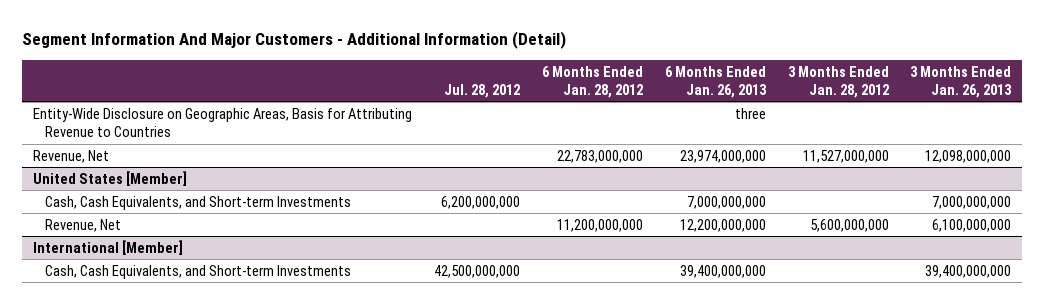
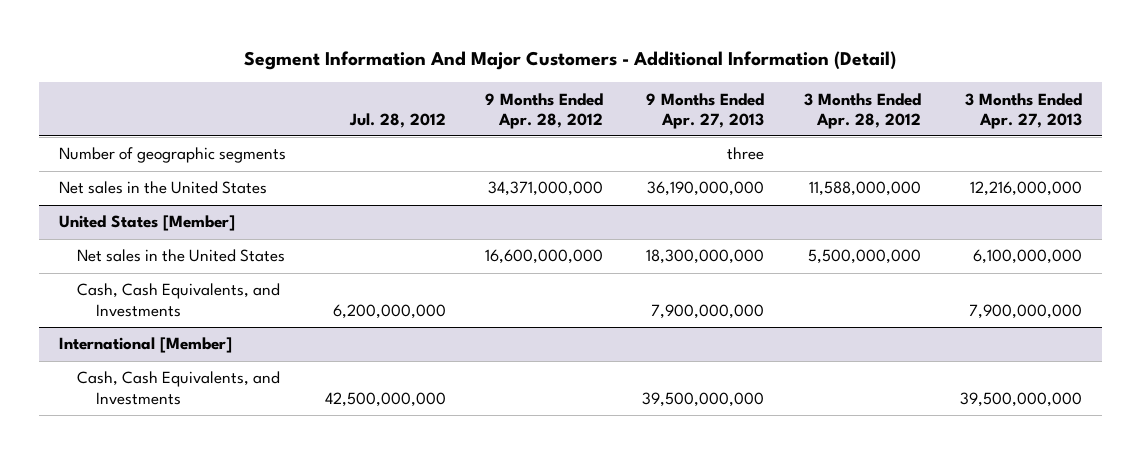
- | Jul. 28, 2012 | 6 Months Ended Jan. 28, 2012 | 6 Months Ended Jan. 26, 2013 | 3 Months Ended Jan. 28, 2012 | 3 Months Ended Jan. 26, 2013
+ | Jul. 28, 2012 | 9 Months Ended Apr. 28, 2012 | 9 Months Ended Apr. 27, 2013 | 3 Months Ended Apr. 28, 2012 | 3 Months Ended Apr. 27, 2013
- Entity-Wide Disclosure on Geographic Areas, Basis for Attributing Revenue to Countries | | | three | |
- Revenue, Net | | 22,783,000,000 | 23,974,000,000 | 11,527,000,000 | 12,098,000,000
+ Number of geographic segments | | | three | |
+ Net sales in the United States | | 34,371,000,000 | 36,190,000,000 | 11,588,000,000 | 12,216,000,000
@ United States [Member]
- Cash, Cash Equivalents, and Short-term Investments | 6,200,000,000 | | 7,000,000,000 | | 7,000,000,000
- Revenue, Net | | 11,200,000,000 | 12,200,000,000 | 5,600,000,000 | 6,100,000,000
+ Net sales in the United States | | 16,600,000,000 | 18,300,000,000 | 5,500,000,000 | 6,100,000,000
+ Cash, Cash Equivalents, and Investments | 6,200,000,000 | | 7,900,000,000 | | 7,900,000,000
@ International [Member]
- Cash, Cash Equivalents, and Short-term Investments | 42,500,000,000 | | 39,400,000,000 | | 39,400,000,000
+ Cash, Cash Equivalents, and Investments | 42,500,000,000 | | 39,500,000,000 | | 39,500,000,000

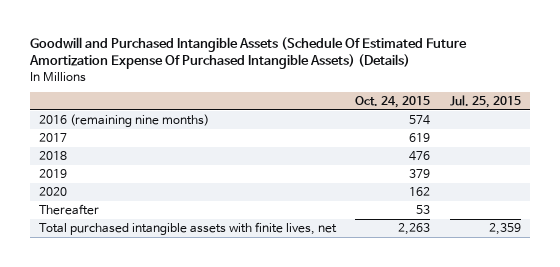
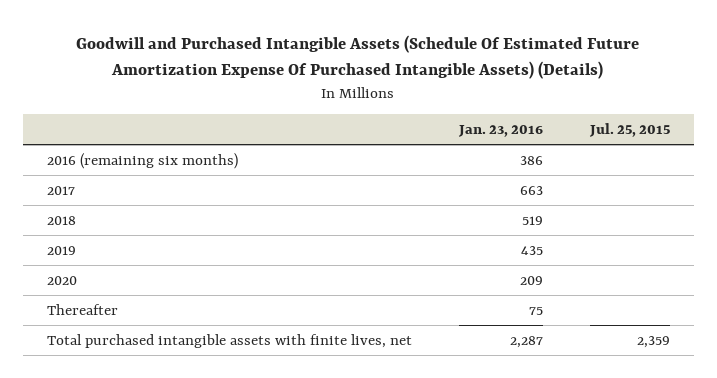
- | Oct. 24, 2015 | Jul. 25, 2015
+ | Jan. 23, 2016 | Jul. 25, 2015
- 2016 (remaining nine months) | 574 |
+ 2016 (remaining six months) | 386 |

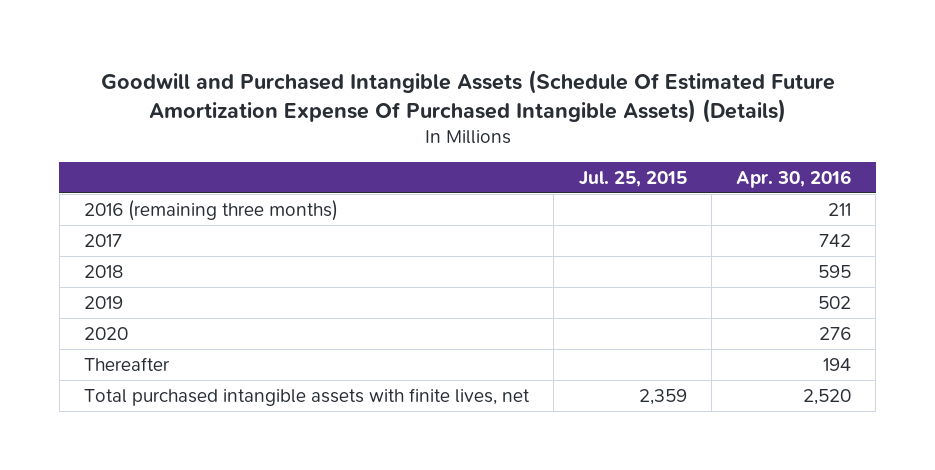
- | Jan. 23, 2016 | Jul. 25, 2015
+ | Jul. 25, 2015 | Apr. 30, 2016
- 2016 (remaining six months) | 386 |
+ 2016 (remaining three months) | | 211

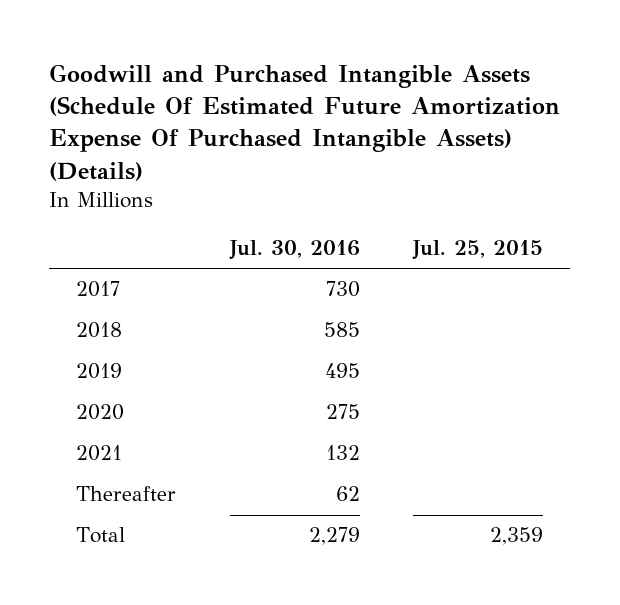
- | Jul. 25, 2015 | Apr. 30, 2016
+ | Jul. 30, 2016 | Jul. 25, 2015
- 2016 (remaining three months) | | 211
+ 2021 | 132 |
- Total purchased intangible assets with finite lives, net | 2,359 | 2,520
+ Total | 2,279 | 2,359

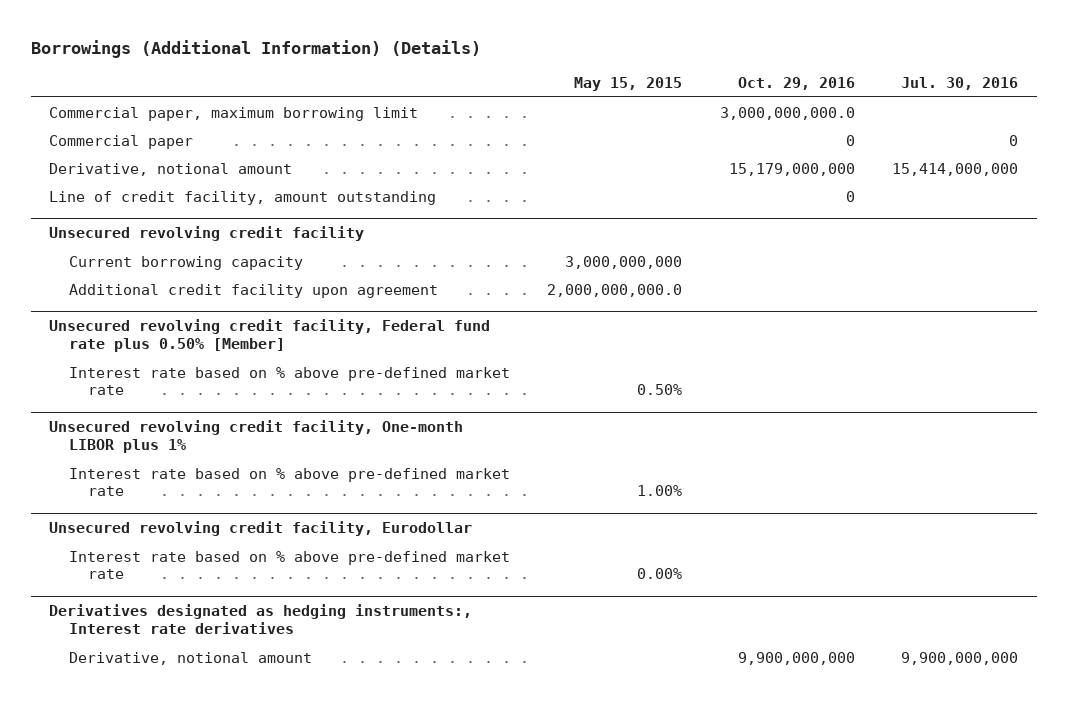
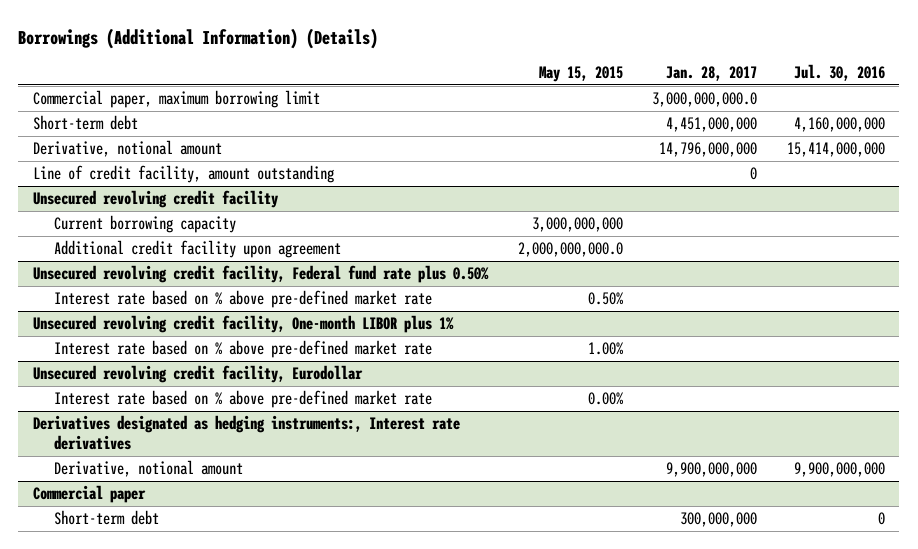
- | May 15, 2015 | Oct. 29, 2016 | Jul. 30, 2016
+ | May 15, 2015 | Jan. 28, 2017 | Jul. 30, 2016
- Commercial paper | | 0 | 0
+ Short-term debt | | 4,451,000,000 | 4,160,000,000
- Unsecured revolving credit facility, Federal fund rate plus 0.50% [Member]
+ Unsecured revolving credit facility, Federal fund rate plus 0.50%
+ Commercial paper
+ Short-term debt | | 300,000,000 | 0

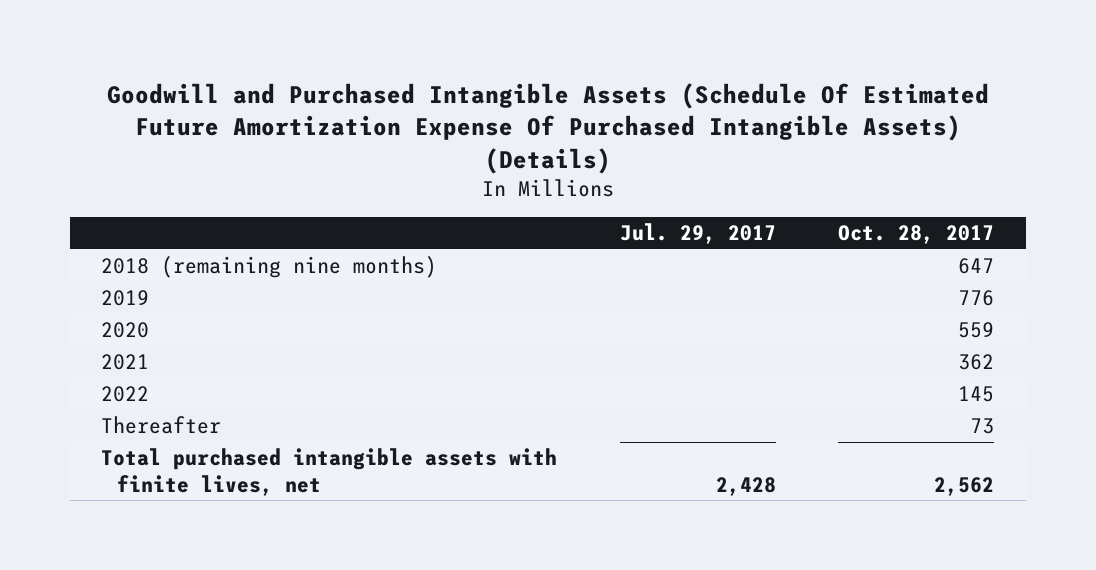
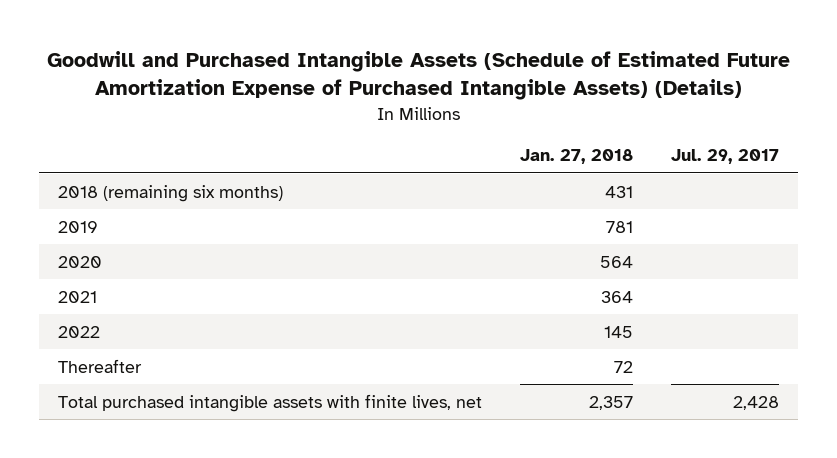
- Goodwill and Purchased Intangible Assets (Schedule Of Estimated Future Amortization Expense Of Purchased Intangible Assets) (Details)
+ Goodwill and Purchased Intangible Assets (Schedule of Estimated Future Amortization Expense of Purchased Intangible Assets) (Details)
- | Jul. 29, 2017 | Oct. 28, 2017
+ | Jan. 27, 2018 | Jul. 29, 2017
- 2018 (remaining nine months) | | 647
+ 2018 (remaining six months) | 431 |

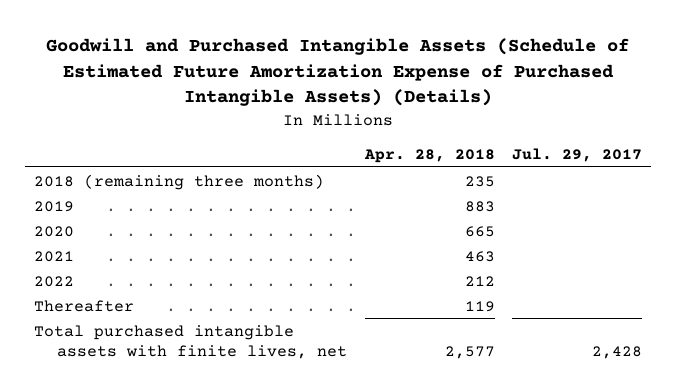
- | Jan. 27, 2018 | Jul. 29, 2017
+ | Apr. 28, 2018 | Jul. 29, 2017
- 2018 (remaining six months) | 431 |
+ 2018 (remaining three months) | 235 |

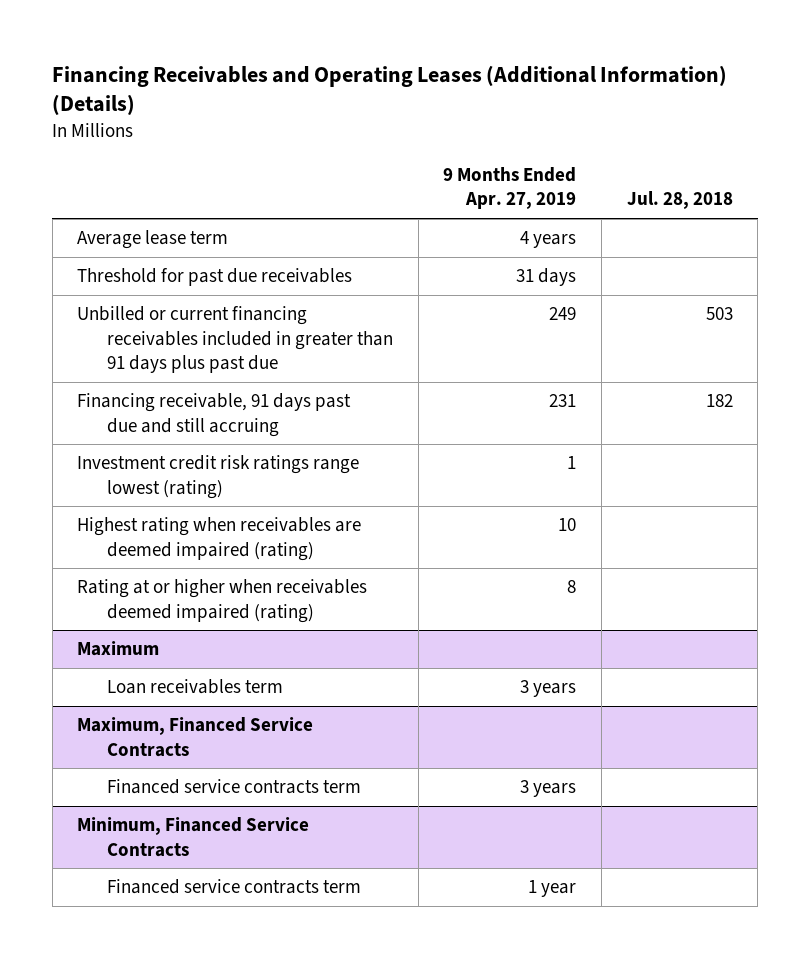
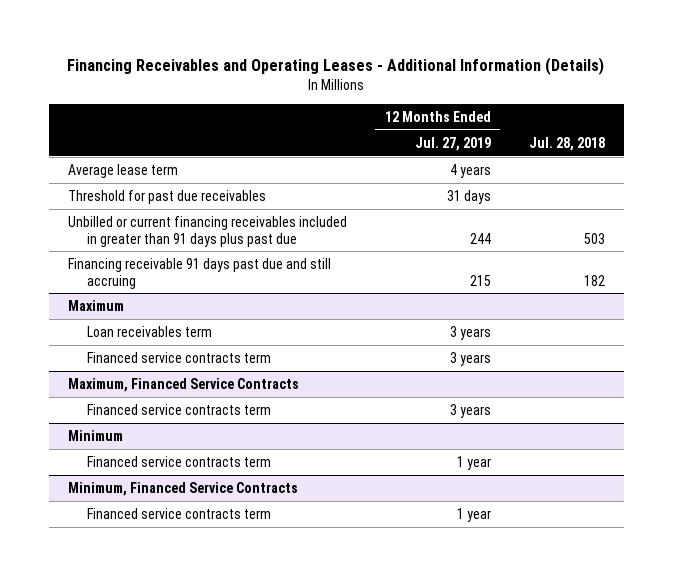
- Financing Receivables and Operating Leases (Additional Information) (Details)
+ Financing Receivables and Operating Leases - Additional Information (Details)
- | 9 Months Ended Apr. 27, 2019 | Jul. 28, 2018
+ | 12 Months Ended Jul. 27, 2019 | Jul. 28, 2018
- Financing receivable, 91 days past due and still accruing | 231 | 182
- Investment credit risk ratings range lowest (rating) | 1 |
- Highest rating when receivables are deemed impaired (rating) | 10 |
- Rating at or higher when receivables deemed impaired (rating) | 8 |
+ Financing receivable 91 days past due and still accruing | 215 | 182
@ Maximum
+ Financed service contracts term | 3 years |
+ Minimum
+ Financed service contracts term | 1 year |

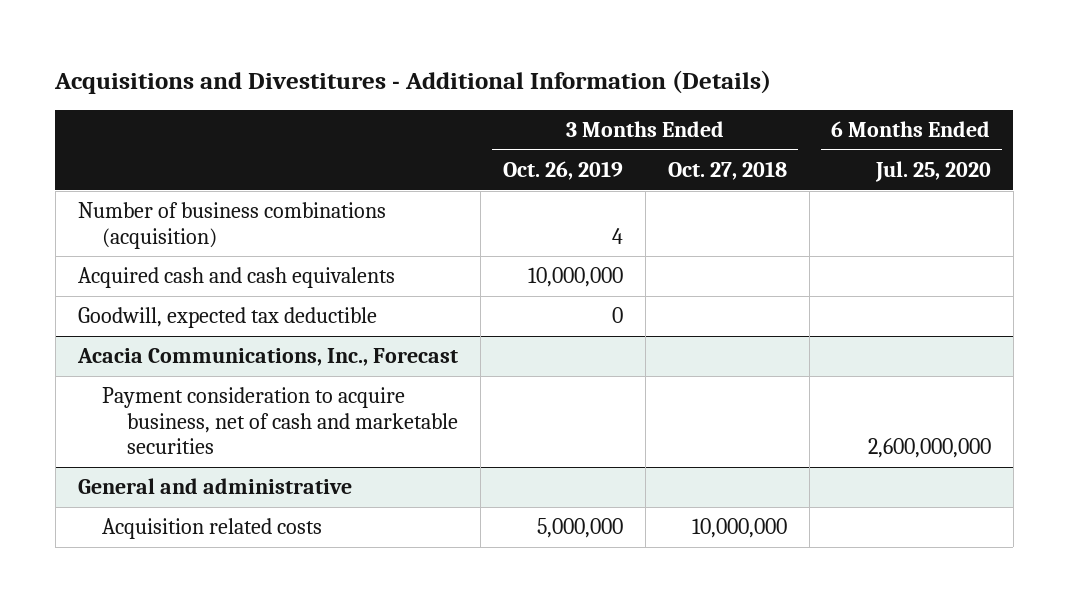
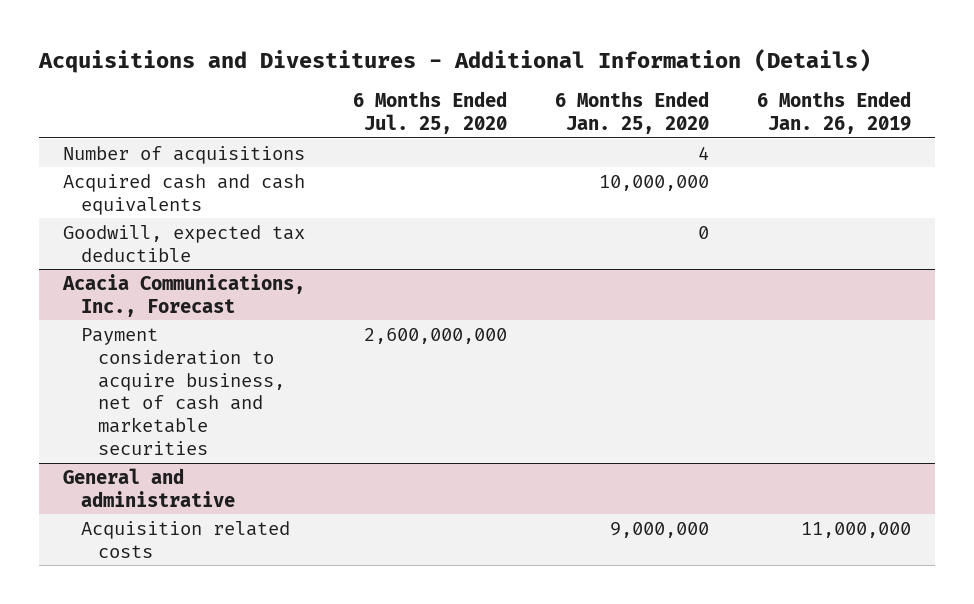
- | 3 Months Ended Oct. 26, 2019 | 3 Months Ended Oct. 27, 2018 | 6 Months Ended Jul. 25, 2020
+ | 6 Months Ended Jul. 25, 2020 | 6 Months Ended Jan. 25, 2020 | 6 Months Ended Jan. 26, 2019
- Number of business combinations (acquisition) | 4 | |
+ Number of acquisitions | | 4 |

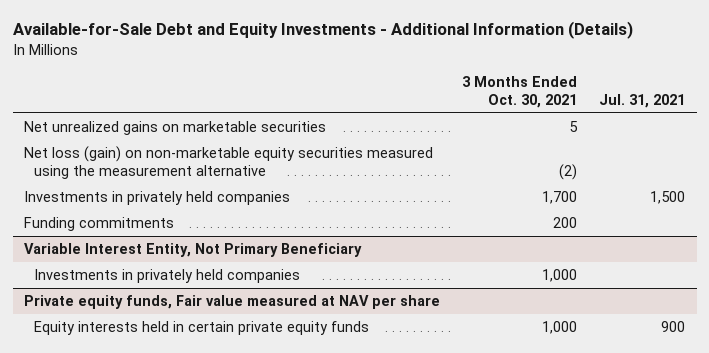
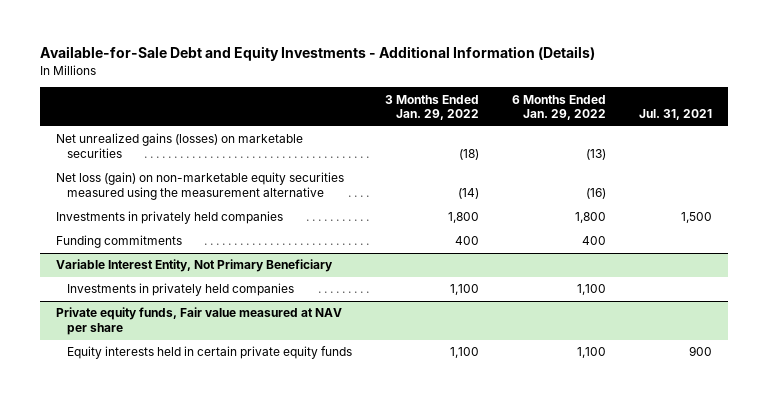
- | 3 Months Ended Oct. 30, 2021 | Jul. 31, 2021
+ | 3 Months Ended Jan. 29, 2022 | 6 Months Ended Jan. 29, 2022 | Jul. 31, 2021
- Net unrealized gains on marketable securities | 5 |
+ Net unrealized gains (losses) on marketable securities | (18) | (13) |

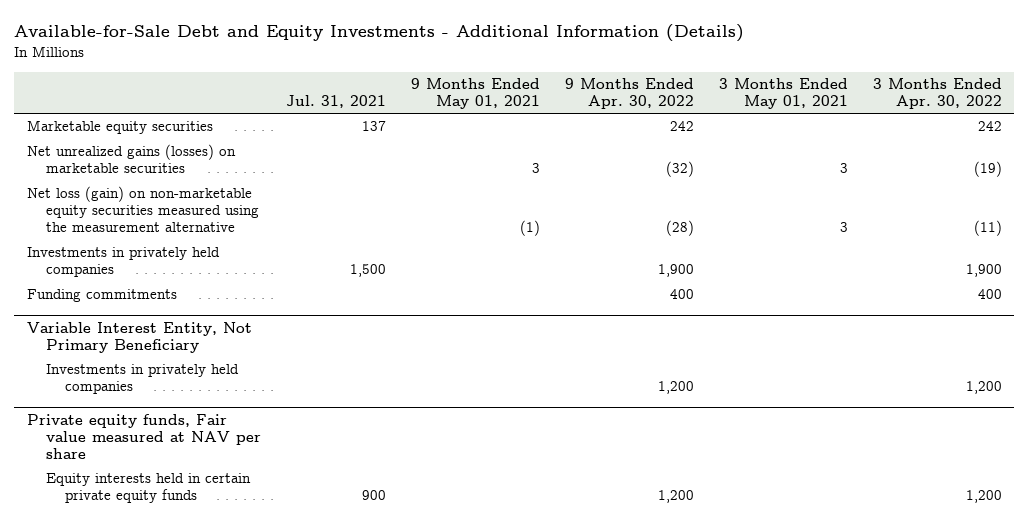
- | 3 Months Ended Jan. 29, 2022 | 6 Months Ended Jan. 29, 2022 | Jul. 31, 2021
+ | Jul. 31, 2021 | 9 Months Ended May 01, 2021 | 9 Months Ended Apr. 30, 2022 | 3 Months Ended May 01, 2021 | 3 Months Ended Apr. 30, 2022
+ Marketable equity securities | 137 | | 242 | | 242

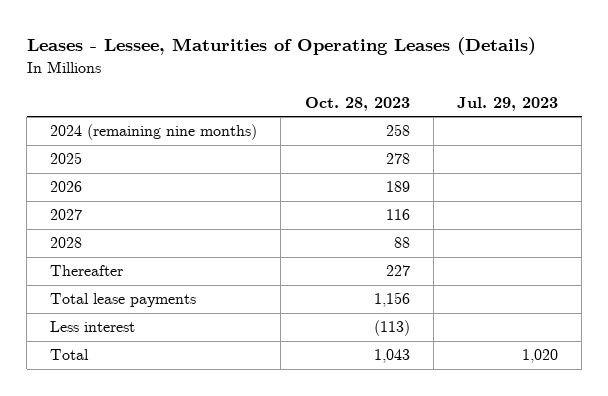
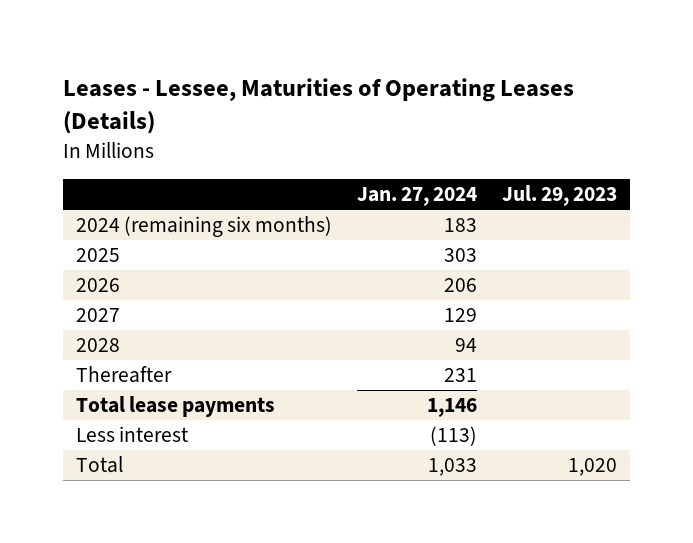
- | Oct. 28, 2023 | Jul. 29, 2023
+ | Jan. 27, 2024 | Jul. 29, 2023
- 2024 (remaining nine months) | 258 |
+ 2024 (remaining six months) | 183 |

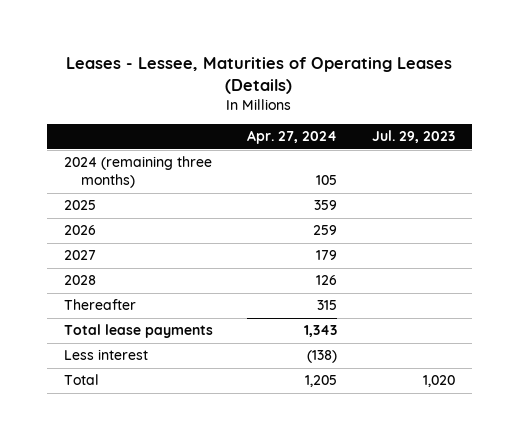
- | Jan. 27, 2024 | Jul. 29, 2023
+ | Apr. 27, 2024 | Jul. 29, 2023
- 2024 (remaining six months) | 183 |
+ 2024 (remaining three months) | 105 |

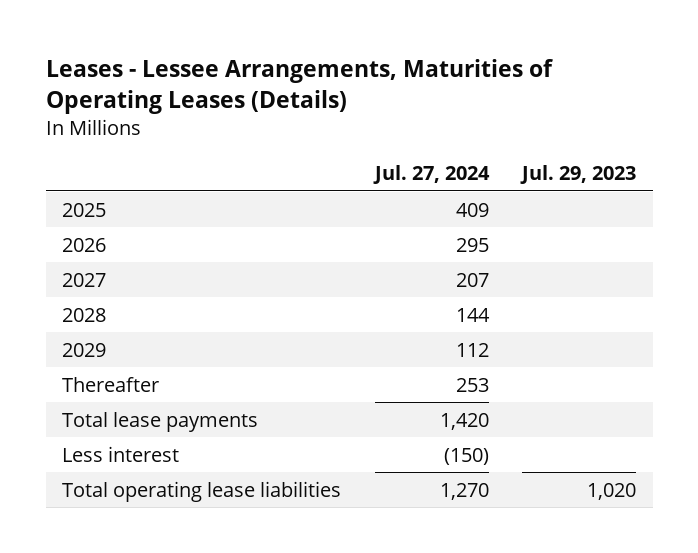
- Leases - Lessee, Maturities of Operating Leases (Details)
+ Leases - Lessee Arrangements, Maturities of Operating Leases (Details)
- | Apr. 27, 2024 | Jul. 29, 2023
+ | Jul. 27, 2024 | Jul. 29, 2023
- 2024 (remaining three months) | 105 |
+ 2029 | 112 |
- Total | 1,205 | 1,020
+ Total operating lease liabilities | 1,270 | 1,020

